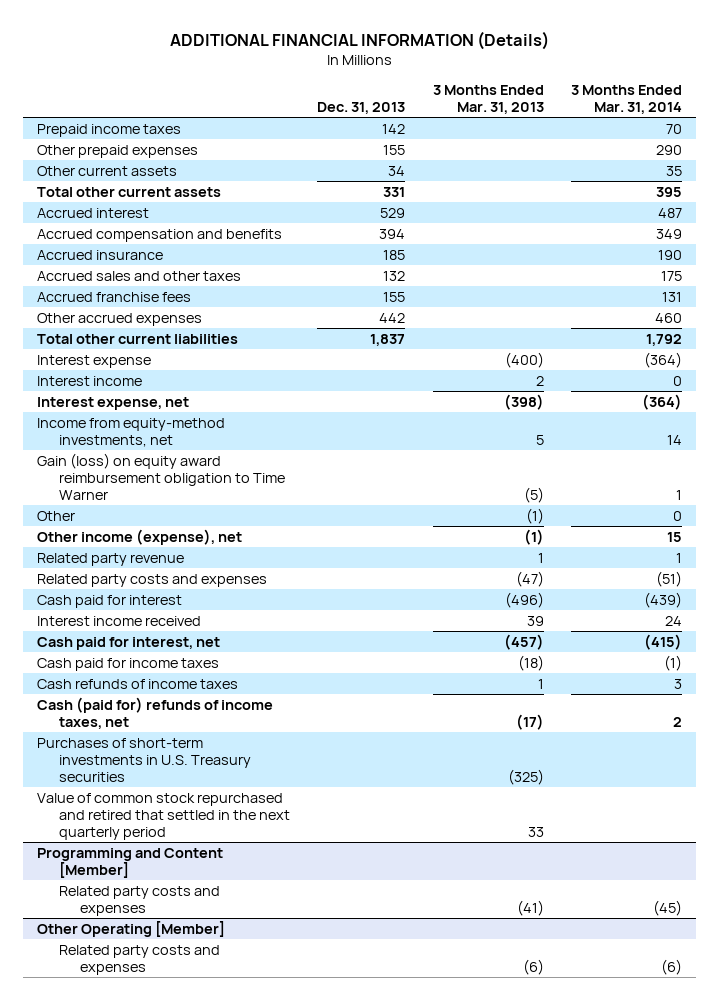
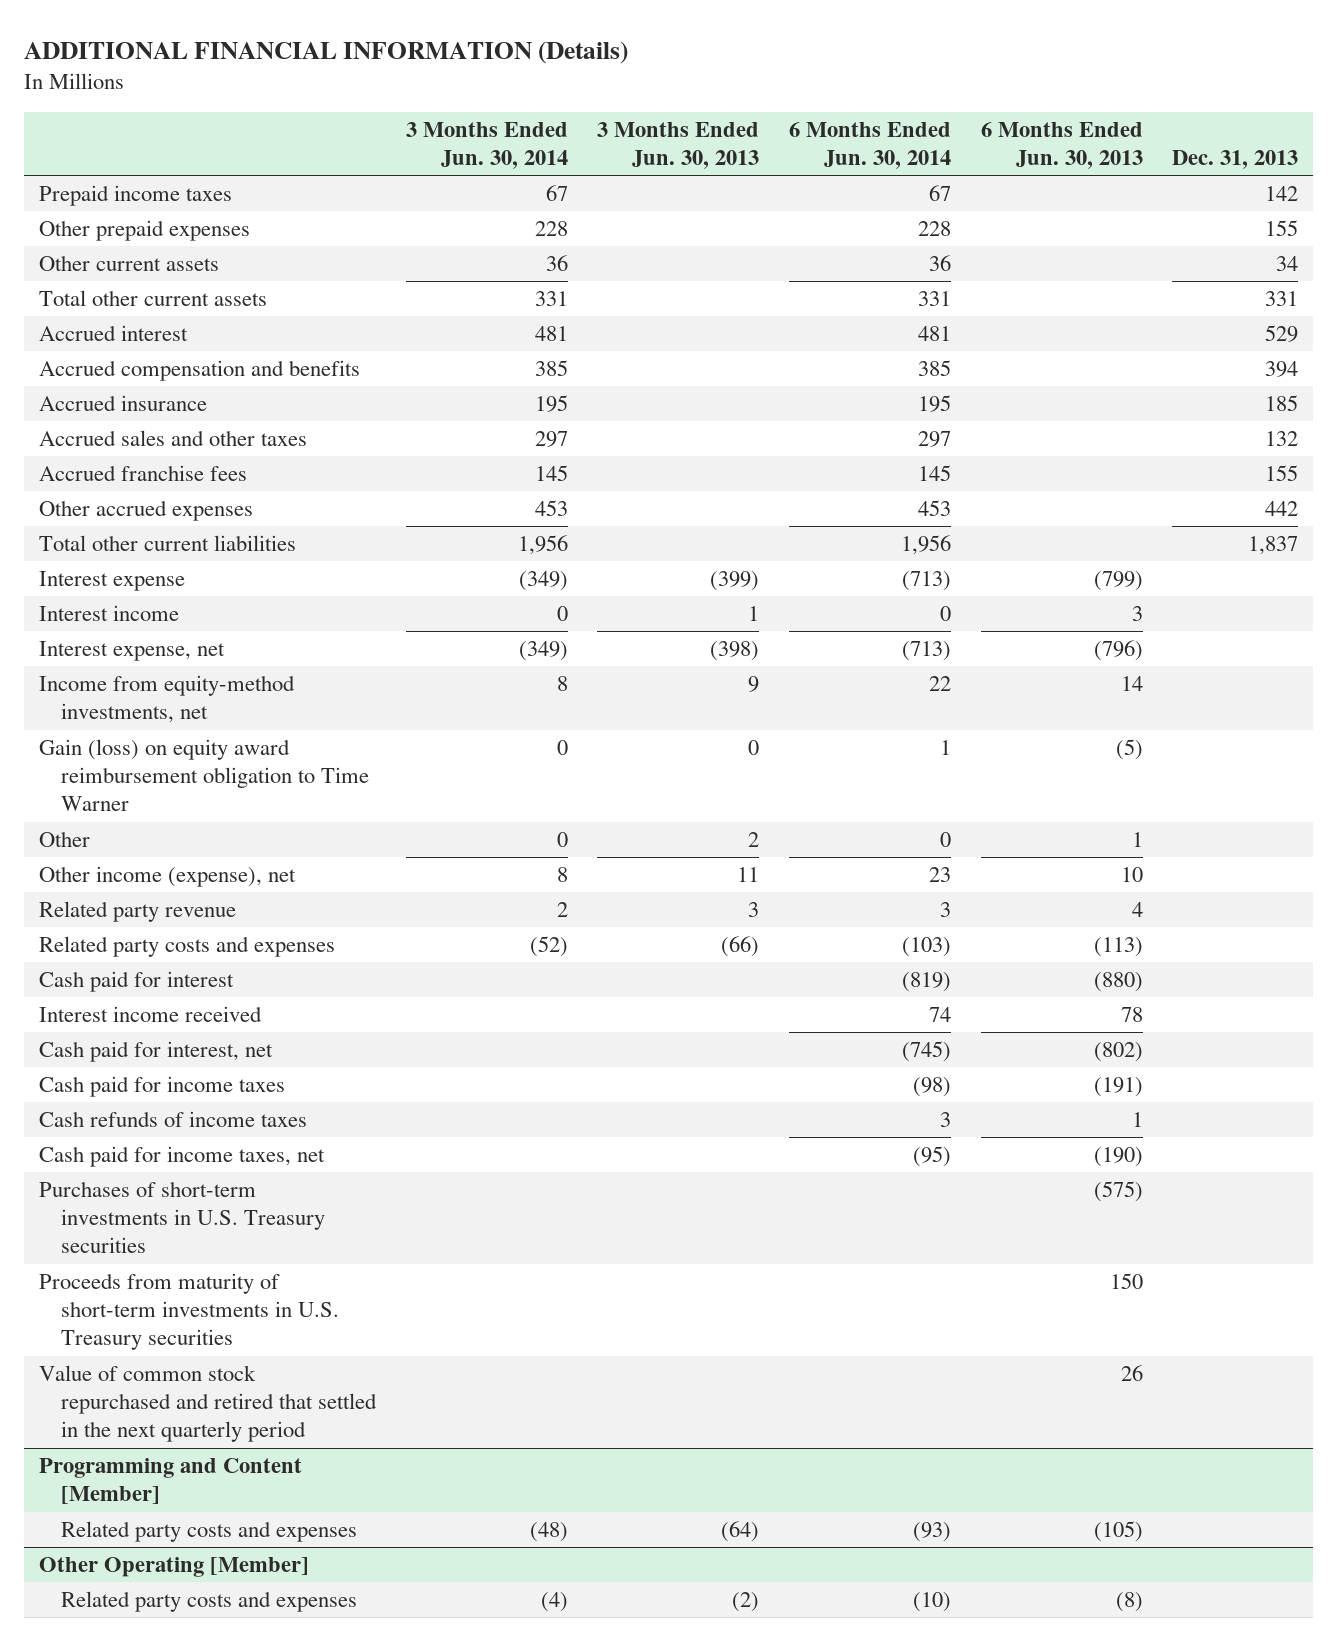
- | Dec. 31, 2013 | 3 Months Ended Mar. 31, 2013 | 3 Months Ended Mar. 31, 2014
+ | 3 Months Ended Jun. 30, 2014 | 3 Months Ended Jun. 30, 2013 | 6 Months Ended Jun. 30, 2014 | 6 Months Ended Jun. 30, 2013 | Dec. 31, 2013
- Cash (paid for) refunds of income taxes, net | | (17) | 2
+ Cash paid for income taxes, net | | | (95) | (190) |
+ Proceeds from maturity of short-term investments in U.S. Treasury securities | | | | 150 |

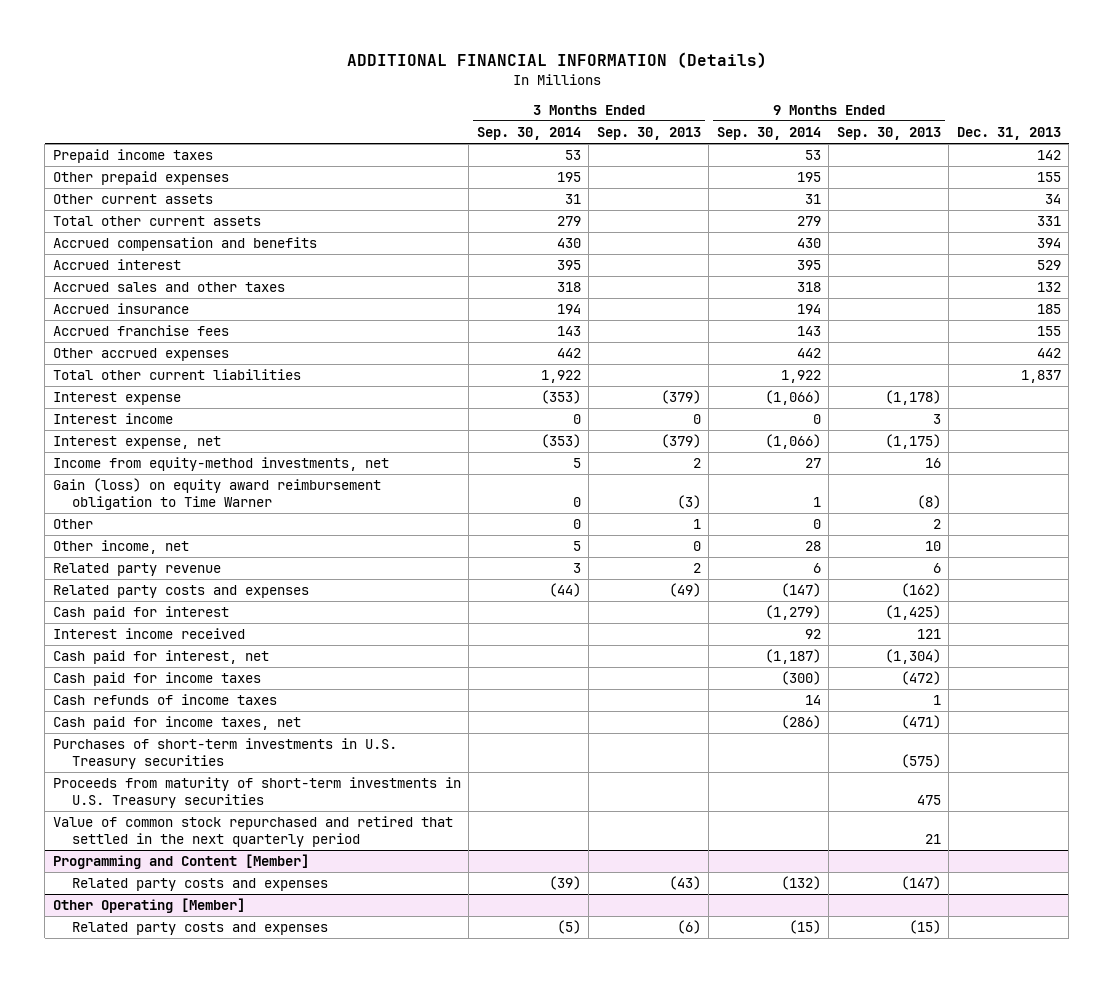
- | 3 Months Ended Jun. 30, 2014 | 3 Months Ended Jun. 30, 2013 | 6 Months Ended Jun. 30, 2014 | 6 Months Ended Jun. 30, 2013 | Dec. 31, 2013
+ | 3 Months Ended Sep. 30, 2014 | 3 Months Ended Sep. 30, 2013 | 9 Months Ended Sep. 30, 2014 | 9 Months Ended Sep. 30, 2013 | Dec. 31, 2013
moved down: Accrued interest | 395 | | 395 | | 529
moved down: Accrued insurance | 194 | | 194 | | 185
- Other income (expense), net | 8 | 11 | 23 | 10 |
+ Other income, net | 5 | 0 | 28 | 10 |

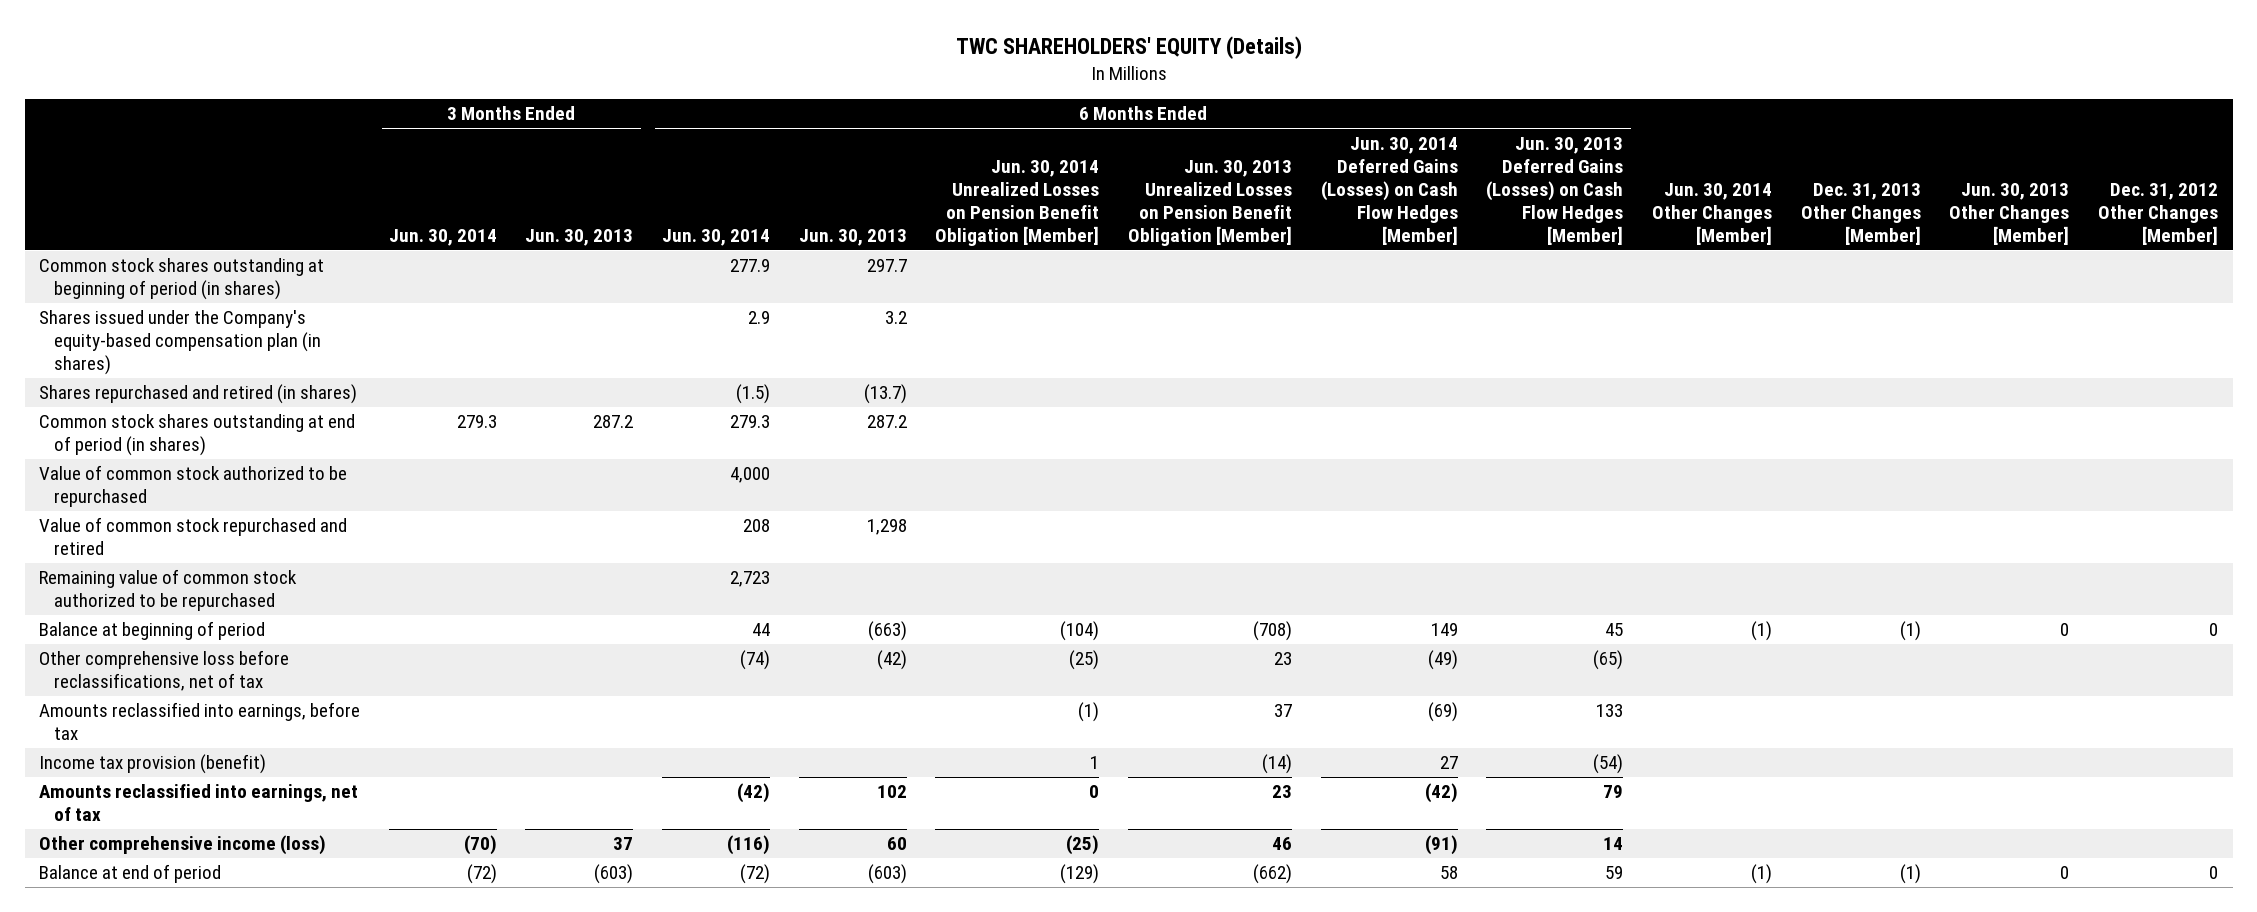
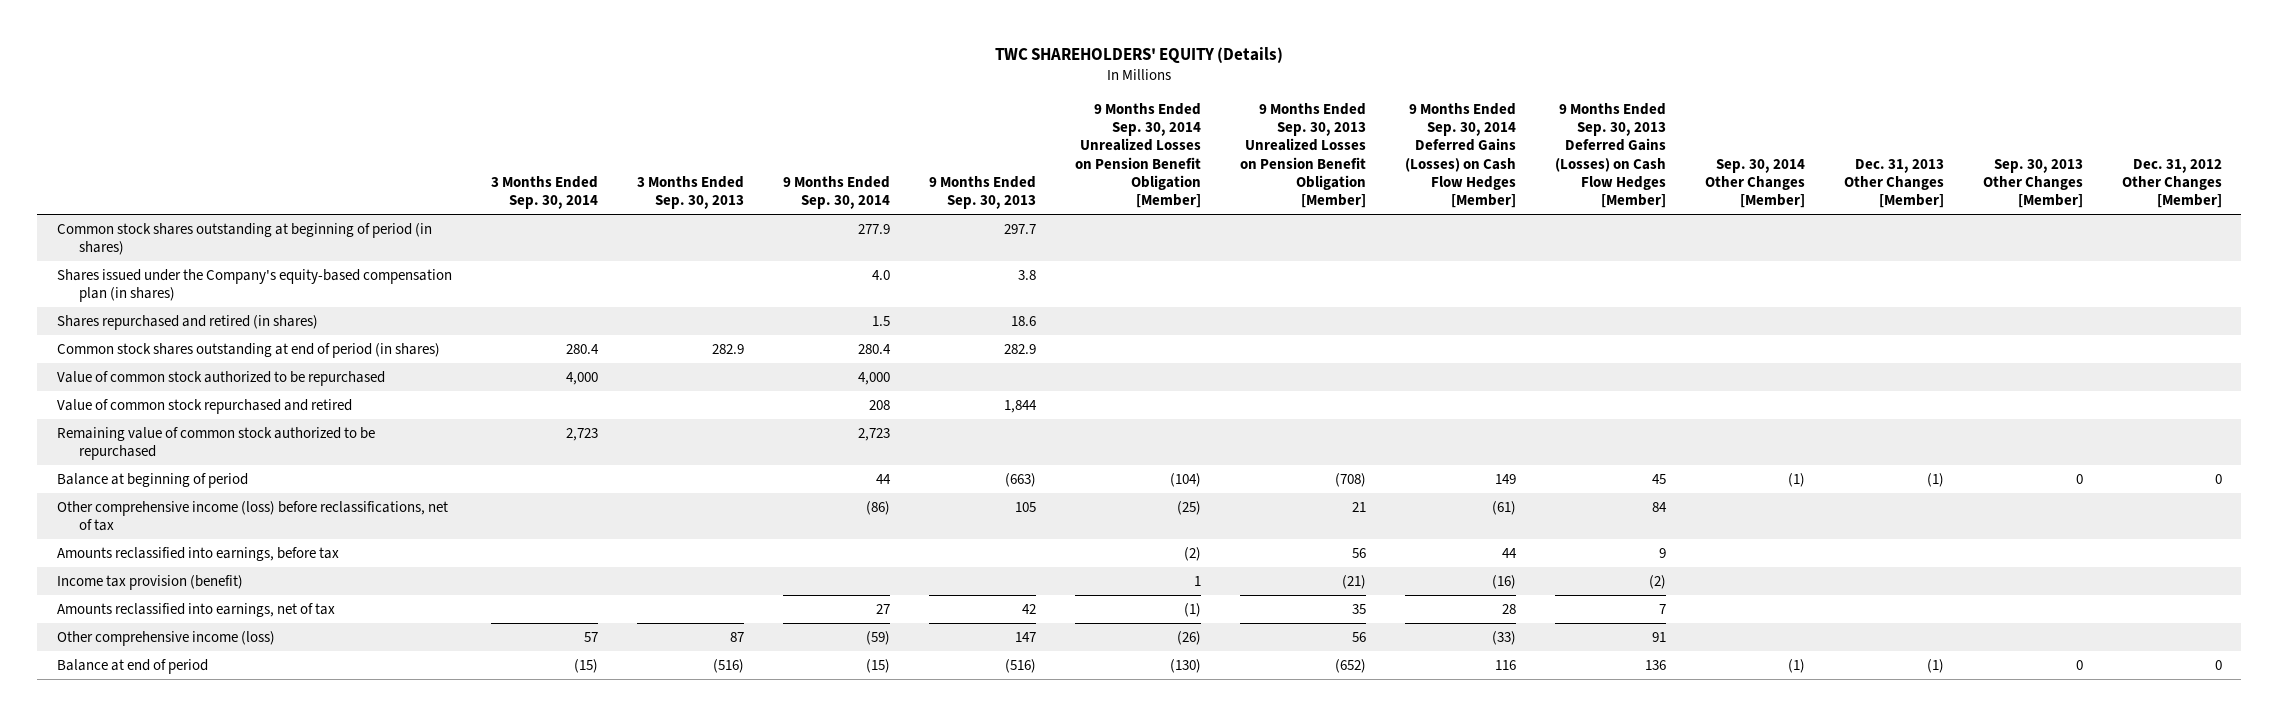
- | 3 Months Ended Jun. 30, 2014 | 3 Months Ended Jun. 30, 2013 | 6 Months Ended Jun. 30, 2014 | 6 Months Ended Jun. 30, 2013 | 6 Months Ended Jun. 30, 2014 Unrealized Losses on Pension Benefit Obligation [Member] | 6 Months Ended Jun. 30, 2013 Unrealized Losses on Pension Benefit Obligation [Member] | 6 Months Ended Jun. 30, 2014 Deferred Gains (Losses) on Cash Flow Hedges [Member] | 6 Months Ended Jun. 30, 2013 Deferred Gains (Losses) on Cash Flow Hedges [Member] | Jun. 30, 2014 Other Changes [Member] | Dec. 31, 2013 Other Changes [Member] | Jun. 30, 2013 Other Changes [Member] | Dec. 31, 2012 Other Changes [Member]
+ | 3 Months Ended Sep. 30, 2014 | 3 Months Ended Sep. 30, 2013 | 9 Months Ended Sep. 30, 2014 | 9 Months Ended Sep. 30, 2013 | 9 Months Ended Sep. 30, 2014 Unrealized Losses on Pension Benefit Obligation [Member] | 9 Months Ended Sep. 30, 2013 Unrealized Losses on Pension Benefit Obligation [Member] | 9 Months Ended Sep. 30, 2014 Deferred Gains (Losses) on Cash Flow Hedges [Member] | 9 Months Ended Sep. 30, 2013 Deferred Gains (Losses) on Cash Flow Hedges [Member] | Sep. 30, 2014 Other Changes [Member] | Dec. 31, 2013 Other Changes [Member] | Sep. 30, 2013 Other Changes [Member] | Dec. 31, 2012 Other Changes [Member]
- Other comprehensive loss before reclassifications, net of tax | | | (74) | (42) | (25) | 23 | (49) | (65) | | | |
+ Other comprehensive income (loss) before reclassifications, net of tax | | | (86) | 105 | (25) | 21 | (61) | 84 | | | |

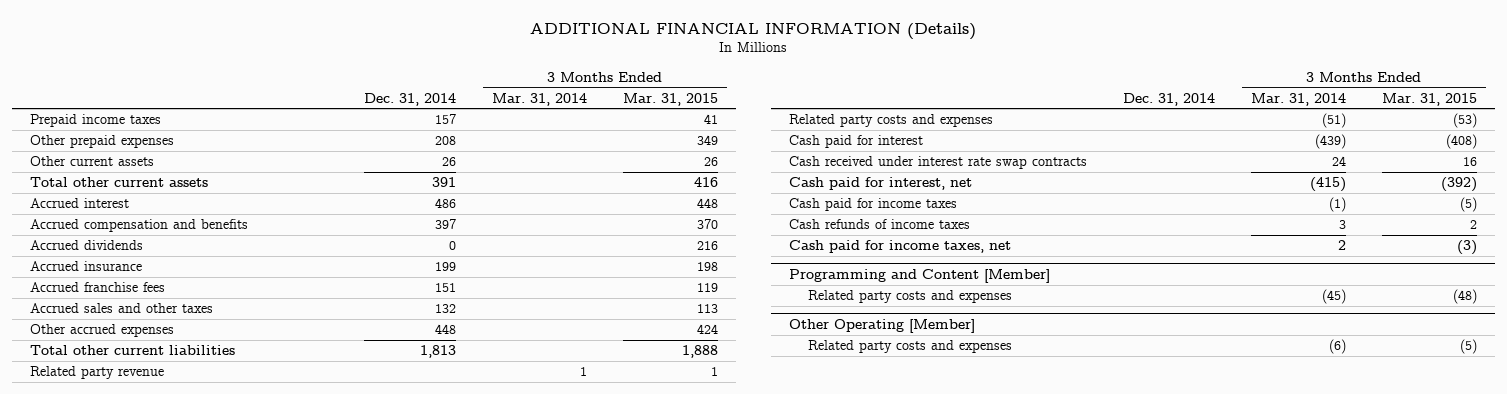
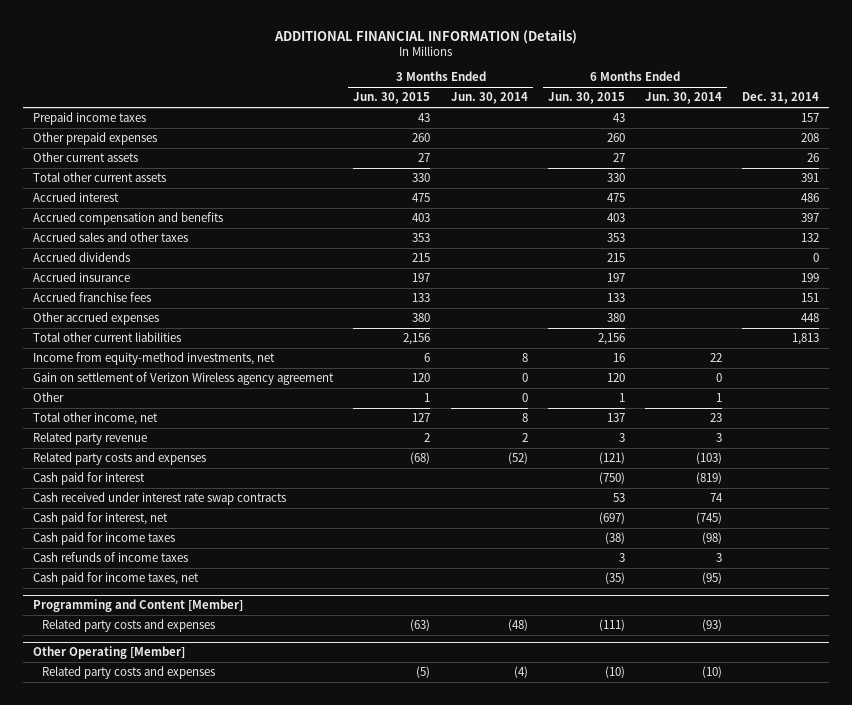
- | Dec. 31, 2014 | 3 Months Ended Mar. 31, 2014 | 3 Months Ended Mar. 31, 2015
+ | 3 Months Ended Jun. 30, 2015 | 3 Months Ended Jun. 30, 2014 | 6 Months Ended Jun. 30, 2015 | 6 Months Ended Jun. 30, 2014 | Dec. 31, 2014
moved up: Accrued sales and other taxes | 353 | | 353 | | 132
+ Income from equity-method investments, net | 6 | 8 | 16 | 22 |
+ Gain on settlement of Verizon Wireless agency agreement | 120 | 0 | 120 | 0 |
+ Other | 1 | 0 | 1 | 1 |
+ Total other income, net | 127 | 8 | 137 | 23 |

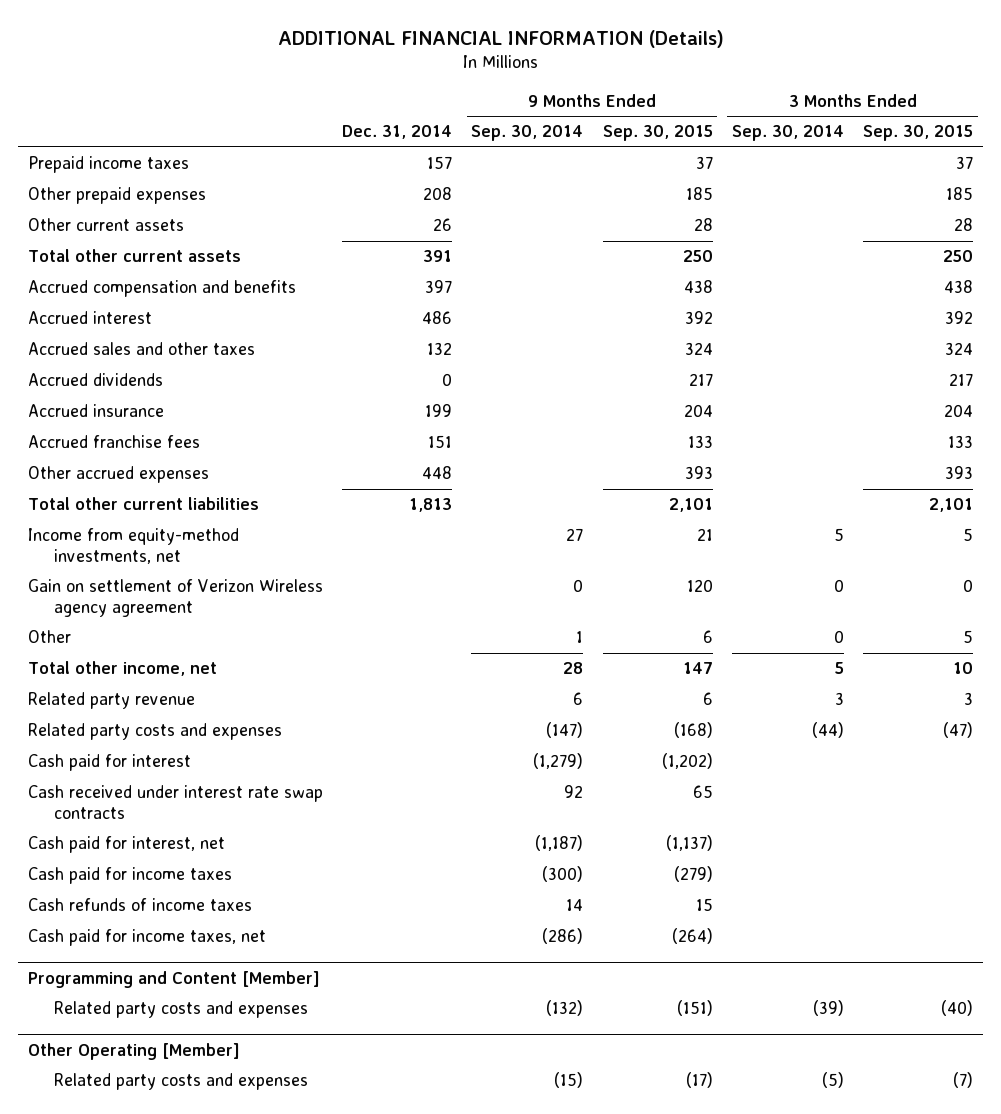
- | 3 Months Ended Jun. 30, 2015 | 3 Months Ended Jun. 30, 2014 | 6 Months Ended Jun. 30, 2015 | 6 Months Ended Jun. 30, 2014 | Dec. 31, 2014
+ | Dec. 31, 2014 | 9 Months Ended Sep. 30, 2014 | 9 Months Ended Sep. 30, 2015 | 3 Months Ended Sep. 30, 2014 | 3 Months Ended Sep. 30, 2015
moved down: Accrued interest | 486 | | 392 | | 392

